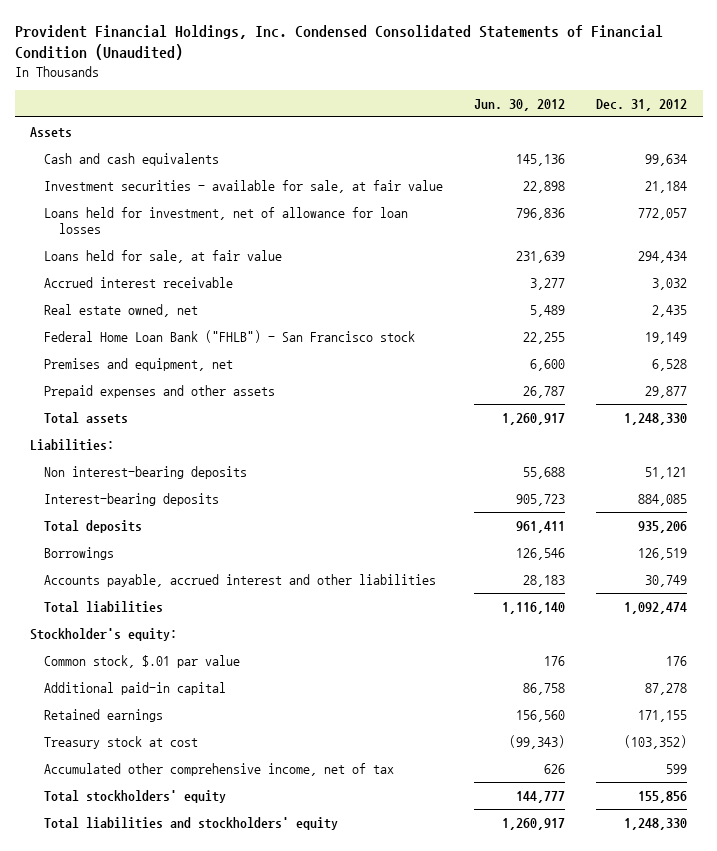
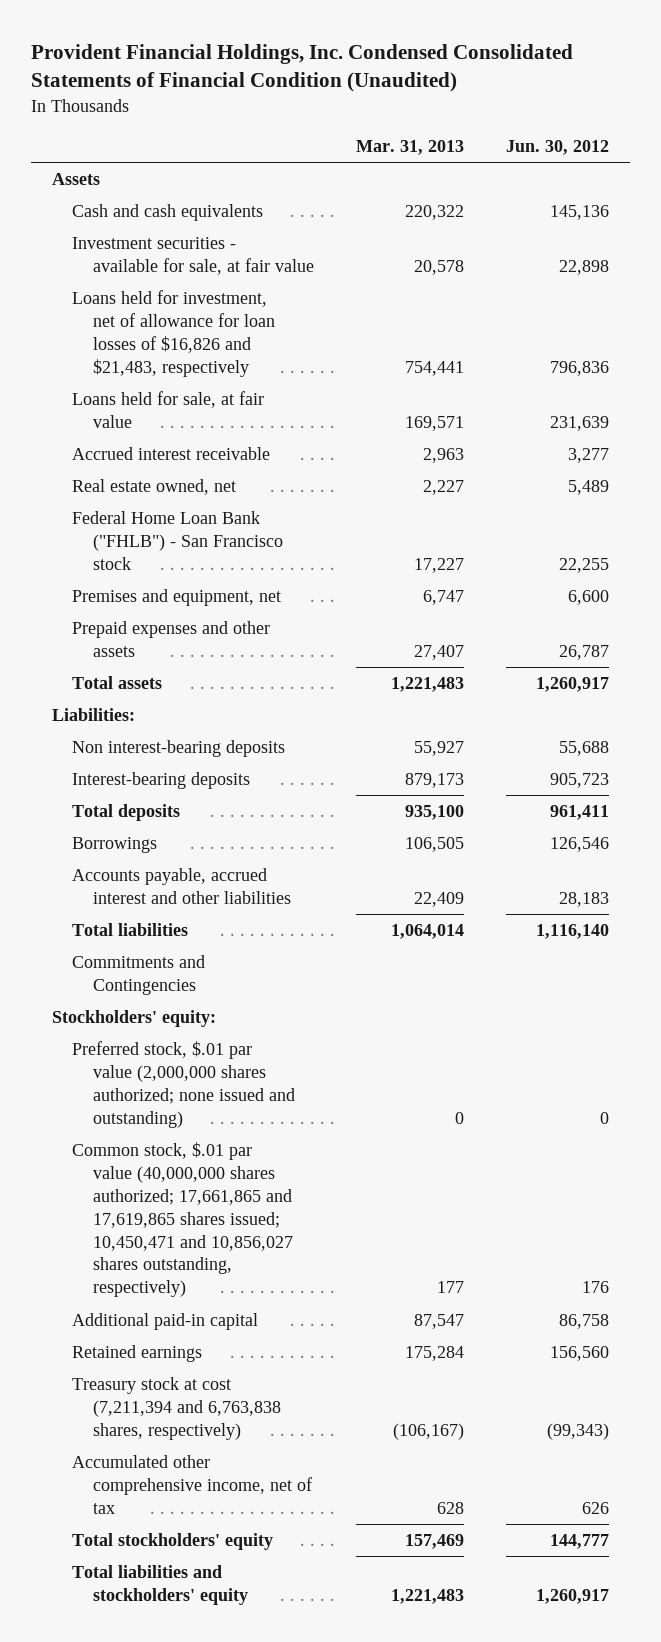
- | Jun. 30, 2012 | Dec. 31, 2012
+ | Mar. 31, 2013 | Jun. 30, 2012
- Loans held for investment, net of allowance for loan losses | 796,836 | 772,057
+ Loans held for investment, net of allowance for loan losses of $16,826 and $21,483, respectively | 754,441 | 796,836
- Stockholder's equity:
- Common stock, $.01 par value | 176 | 176
+ Commitments and Contingencies
+ Stockholders' equity:
+ Preferred stock, $.01 par value (2,000,000 shares authorized; none issued and outstanding) | 0 | 0
+ Common stock, $.01 par value (40,000,000 shares authorized; 17,661,865 and 17,619,865 shares issued; 10,450,471 and 10,856,027 shares outstanding, respectively) | 177 | 176
- Treasury stock at cost | (99,343) | (103,352)
+ Treasury stock at cost (7,211,394 and 6,763,838 shares, respectively) | (106,167) | (99,343)

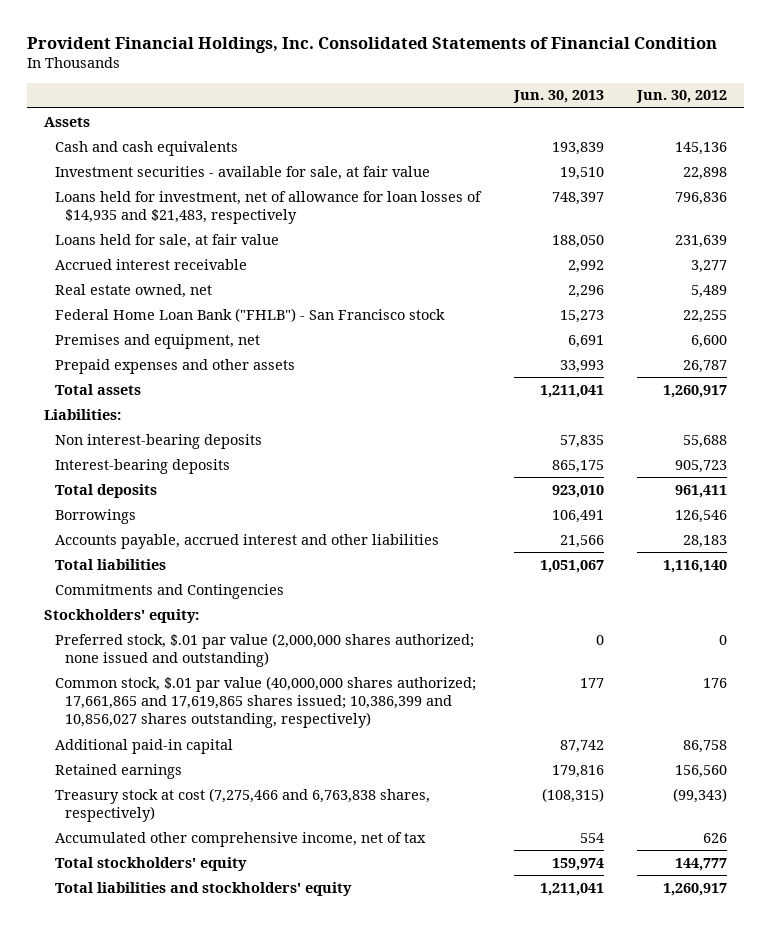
- Provident Financial Holdings, Inc. Condensed Consolidated Statements of Financial Condition (Unaudited)
+ Provident Financial Holdings, Inc. Consolidated Statements of Financial Condition
- | Mar. 31, 2013 | Jun. 30, 2012
+ | Jun. 30, 2013 | Jun. 30, 2012
- Loans held for investment, net of allowance for loan losses of $16,826 and $21,483, respectively | 754,441 | 796,836
+ Loans held for investment, net of allowance for loan losses of $14,935 and $21,483, respectively | 748,397 | 796,836
- Common stock, $.01 par value (40,000,000 shares authorized; 17,661,865 and 17,619,865 shares issued; 10,450,471 and 10,856,027 shares outstanding, respectively) | 177 | 176
+ Common stock, $.01 par value (40,000,000 shares authorized; 17,661,865 and 17,619,865 shares issued; 10,386,399 and 10,856,027 shares outstanding, respectively) | 177 | 176
- Treasury stock at cost (7,211,394 and 6,763,838 shares, respectively) | (106,167) | (99,343)
+ Treasury stock at cost (7,275,466 and 6,763,838 shares, respectively) | (108,315) | (99,343)

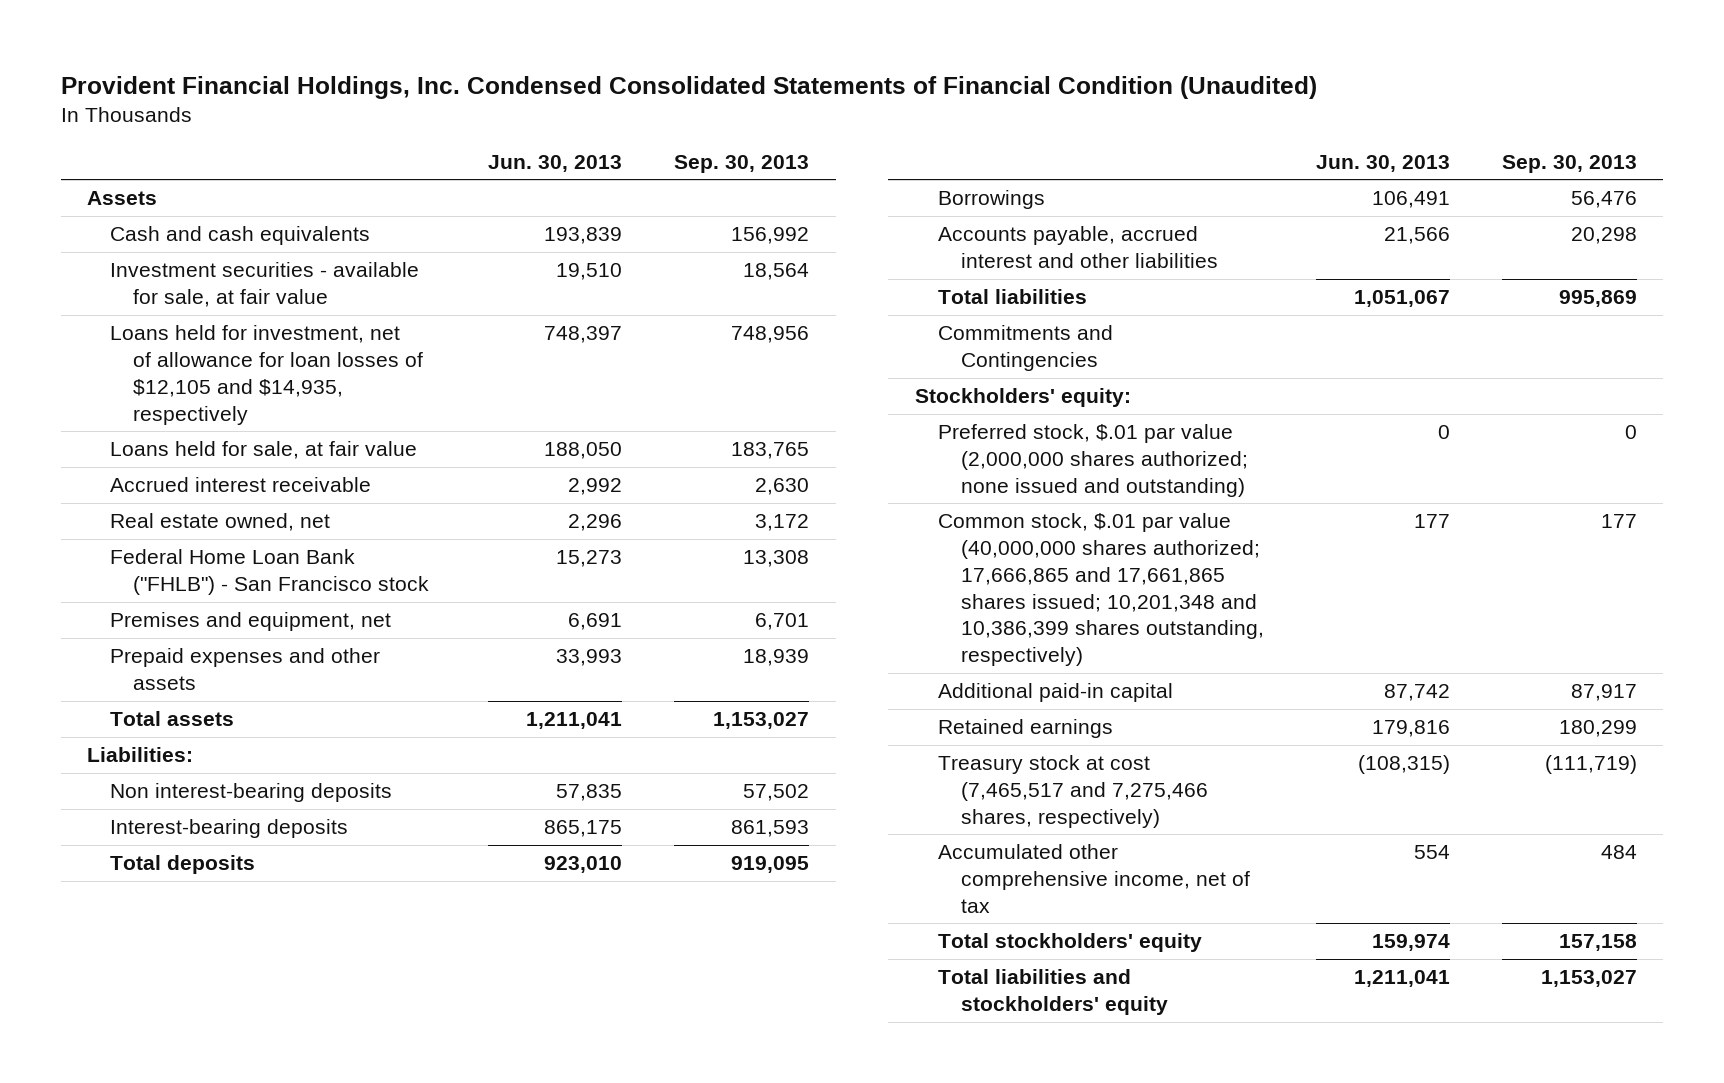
- Provident Financial Holdings, Inc. Consolidated Statements of Financial Condition
+ Provident Financial Holdings, Inc. Condensed Consolidated Statements of Financial Condition (Unaudited)
- | Jun. 30, 2013 | Jun. 30, 2012
+ | Jun. 30, 2013 | Sep. 30, 2013
- Loans held for investment, net of allowance for loan losses of $14,935 and $21,483, respectively | 748,397 | 796,836
+ Loans held for investment, net of allowance for loan losses of $12,105 and $14,935, respectively | 748,397 | 748,956
- Common stock, $.01 par value (40,000,000 shares authorized; 17,661,865 and 17,619,865 shares issued; 10,386,399 and 10,856,027 shares outstanding, respectively) | 177 | 176
+ Common stock, $.01 par value (40,000,000 shares authorized; 17,666,865 and 17,661,865 shares issued; 10,201,348 and 10,386,399 shares outstanding, respectively) | 177 | 177
- Treasury stock at cost (7,275,466 and 6,763,838 shares, respectively) | (108,315) | (99,343)
+ Treasury stock at cost (7,465,517 and 7,275,466 shares, respectively) | (108,315) | (111,719)

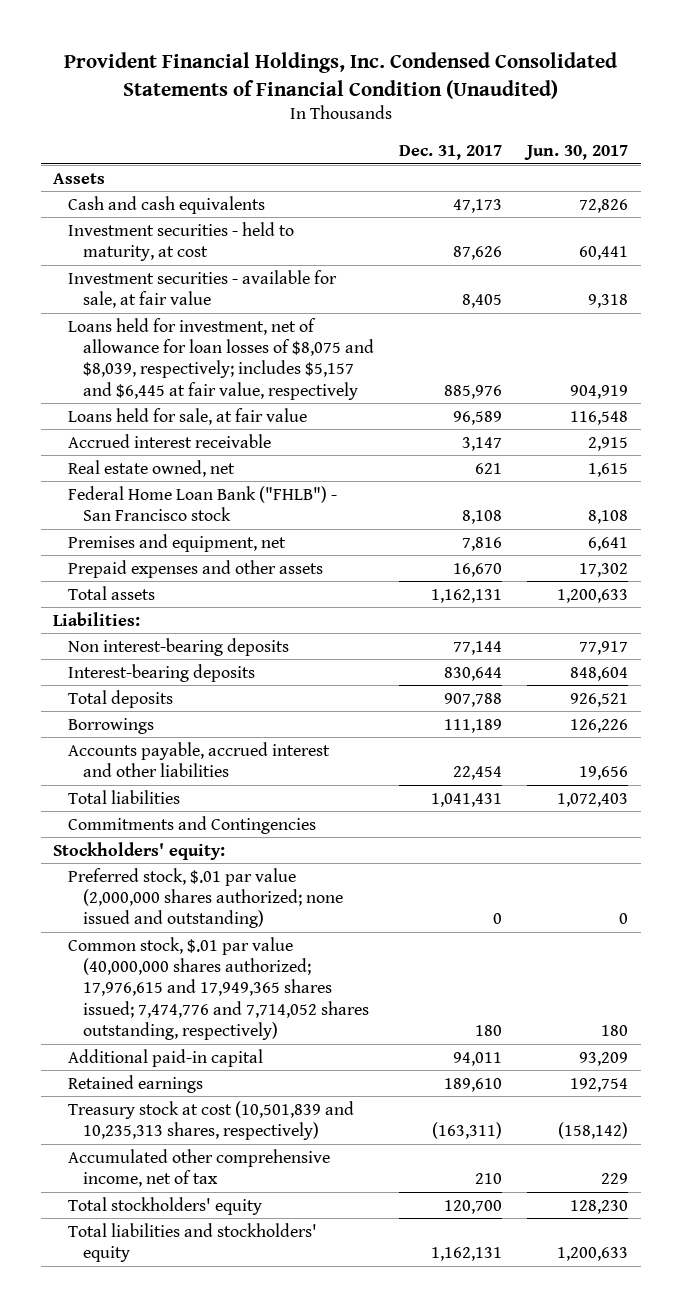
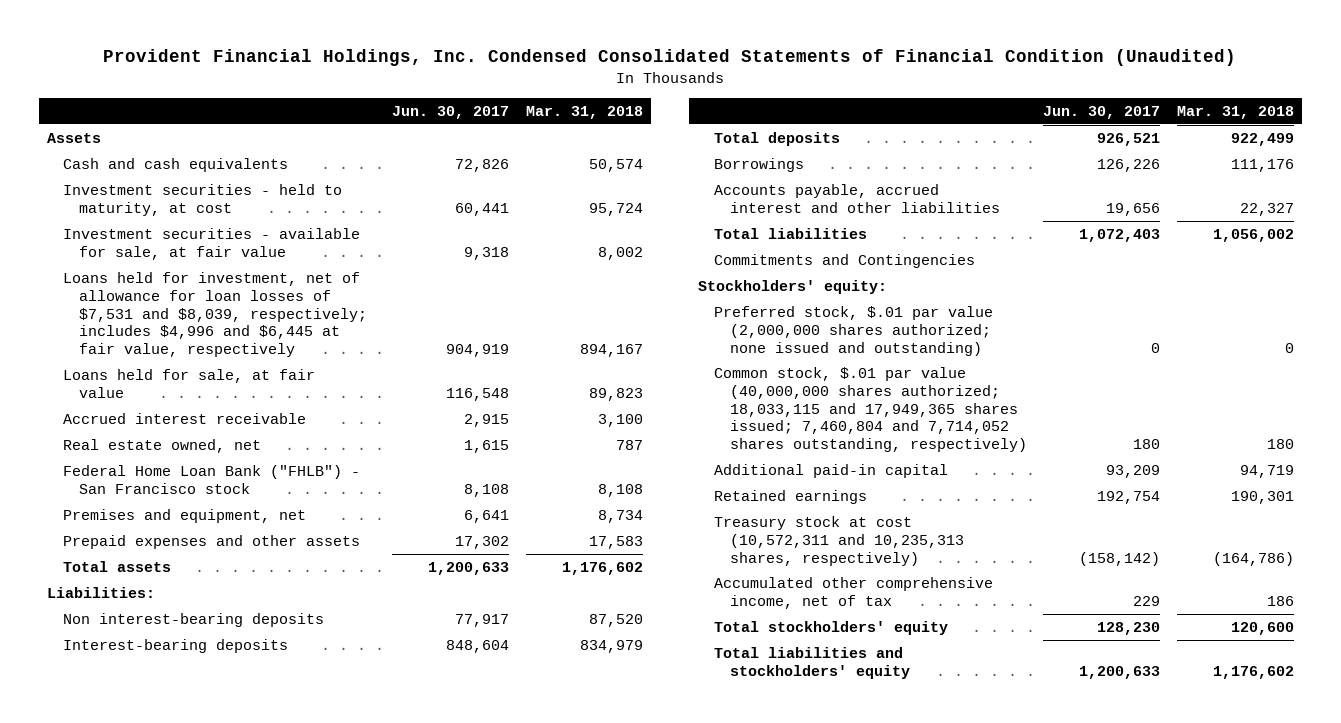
- | Dec. 31, 2017 | Jun. 30, 2017
+ | Jun. 30, 2017 | Mar. 31, 2018
- Loans held for investment, net of allowance for loan losses of $8,075 and $8,039, respectively; includes $5,157 and $6,445 at fair value, respectively | 885,976 | 904,919
+ Loans held for investment, net of allowance for loan losses of $7,531 and $8,039, respectively; includes $4,996 and $6,445 at fair value, respectively | 904,919 | 894,167
- Common stock, $.01 par value (40,000,000 shares authorized; 17,976,615 and 17,949,365 shares issued; 7,474,776 and 7,714,052 shares outstanding, respectively) | 180 | 180
+ Common stock, $.01 par value (40,000,000 shares authorized; 18,033,115 and 17,949,365 shares issued; 7,460,804 and 7,714,052 shares outstanding, respectively) | 180 | 180
- Treasury stock at cost (10,501,839 and 10,235,313 shares, respectively) | (163,311) | (158,142)
+ Treasury stock at cost (10,572,311 and 10,235,313 shares, respectively) | (158,142) | (164,786)

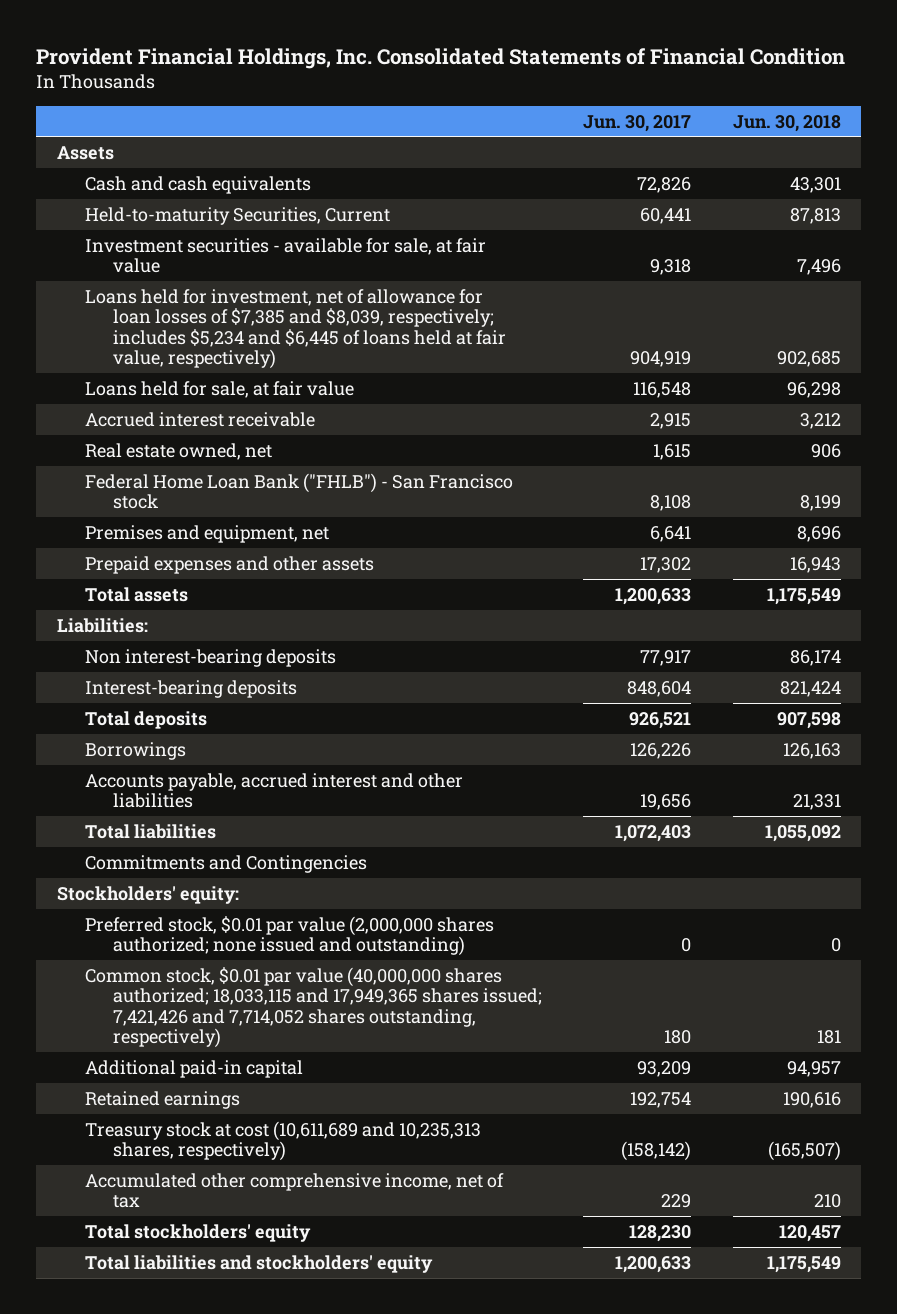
- Provident Financial Holdings, Inc. Condensed Consolidated Statements of Financial Condition (Unaudited)
+ Provident Financial Holdings, Inc. Consolidated Statements of Financial Condition
- | Jun. 30, 2017 | Mar. 31, 2018
+ | Jun. 30, 2017 | Jun. 30, 2018
- Investment securities - held to maturity, at cost | 60,441 | 95,724
+ Held-to-maturity Securities, Current | 60,441 | 87,813
- Loans held for investment, net of allowance for loan losses of $7,531 and $8,039, respectively; includes $4,996 and $6,445 at fair value, respectively | 904,919 | 894,167
+ Loans held for investment, net of allowance for loan losses of $7,385 and $8,039, respectively; includes $5,234 and $6,445 of loans held at fair value, respectively) | 904,919 | 902,685
- Preferred stock, $.01 par value (2,000,000 shares authorized; none issued and outstanding) | 0 | 0
- Common stock, $.01 par value (40,000,000 shares authorized; 18,033,115 and 17,949,365 shares issued; 7,460,804 and 7,714,052 shares outstanding, respectively) | 180 | 180
+ Preferred stock, $0.01 par value (2,000,000 shares authorized; none issued and outstanding) | 0 | 0
+ Common stock, $0.01 par value (40,000,000 shares authorized; 18,033,115 and 17,949,365 shares issued; 7,421,426 and 7,714,052 shares outstanding, respectively) | 180 | 181
- Treasury stock at cost (10,572,311 and 10,235,313 shares, respectively) | (158,142) | (164,786)
+ Treasury stock at cost (10,611,689 and 10,235,313 shares, respectively) | (158,142) | (165,507)

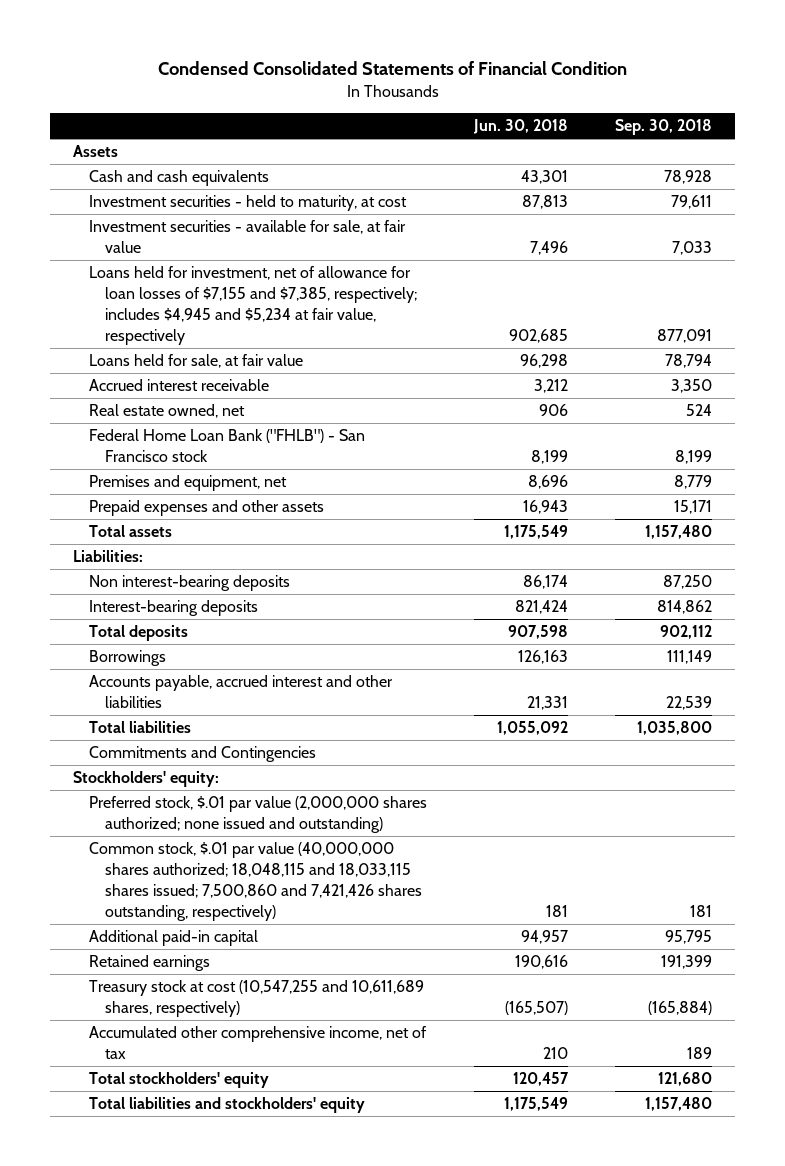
- Provident Financial Holdings, Inc. Consolidated Statements of Financial Condition
+ Condensed Consolidated Statements of Financial Condition
- | Jun. 30, 2017 | Jun. 30, 2018
+ | Jun. 30, 2018 | Sep. 30, 2018
- Held-to-maturity Securities, Current | 60,441 | 87,813
+ Investment securities - held to maturity, at cost | 87,813 | 79,611
- Loans held for investment, net of allowance for loan losses of $7,385 and $8,039, respectively; includes $5,234 and $6,445 of loans held at fair value, respectively) | 904,919 | 902,685
+ Loans held for investment, net of allowance for loan losses of $7,155 and $7,385, respectively; includes $4,945 and $5,234 at fair value, respectively | 902,685 | 877,091
- Preferred stock, $0.01 par value (2,000,000 shares authorized; none issued and outstanding) | 0 | 0
- Common stock, $0.01 par value (40,000,000 shares authorized; 18,033,115 and 17,949,365 shares issued; 7,421,426 and 7,714,052 shares outstanding, respectively) | 180 | 181
+ Preferred stock, $.01 par value (2,000,000 shares authorized; none issued and outstanding)
+ Common stock, $.01 par value (40,000,000 shares authorized; 18,048,115 and 18,033,115 shares issued; 7,500,860 and 7,421,426 shares outstanding, respectively) | 181 | 181
- Treasury stock at cost (10,611,689 and 10,235,313 shares, respectively) | (158,142) | (165,507)
+ Treasury stock at cost (10,547,255 and 10,611,689 shares, respectively) | (165,507) | (165,884)

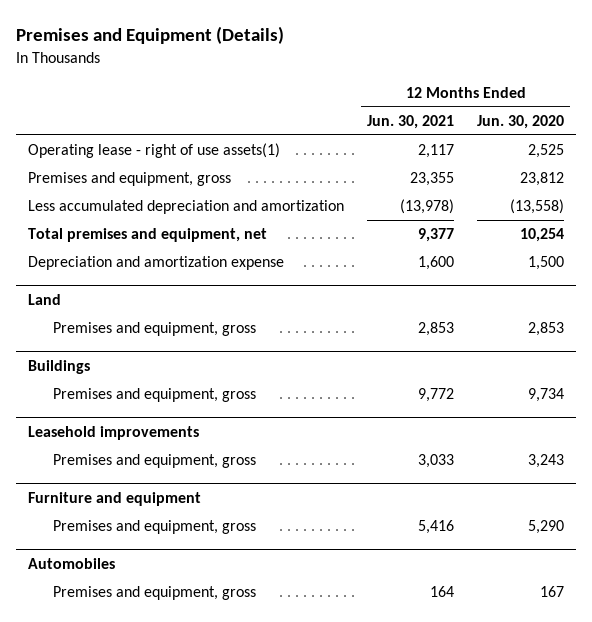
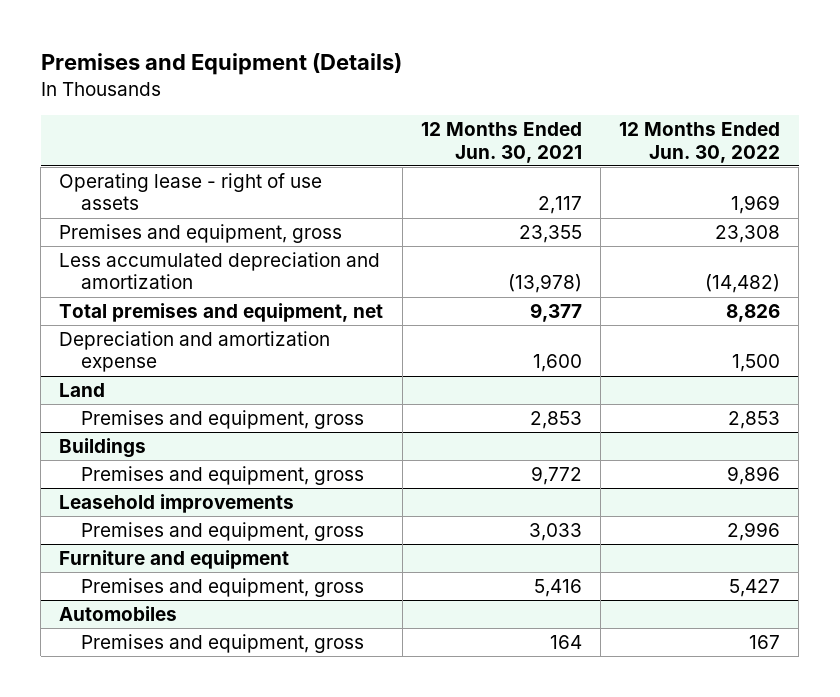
- | 12 Months Ended Jun. 30, 2021 | 12 Months Ended Jun. 30, 2020
+ | 12 Months Ended Jun. 30, 2021 | 12 Months Ended Jun. 30, 2022
- Operating lease - right of use assets(1) | 2,117 | 2,525
+ Operating lease - right of use assets | 2,117 | 1,969

